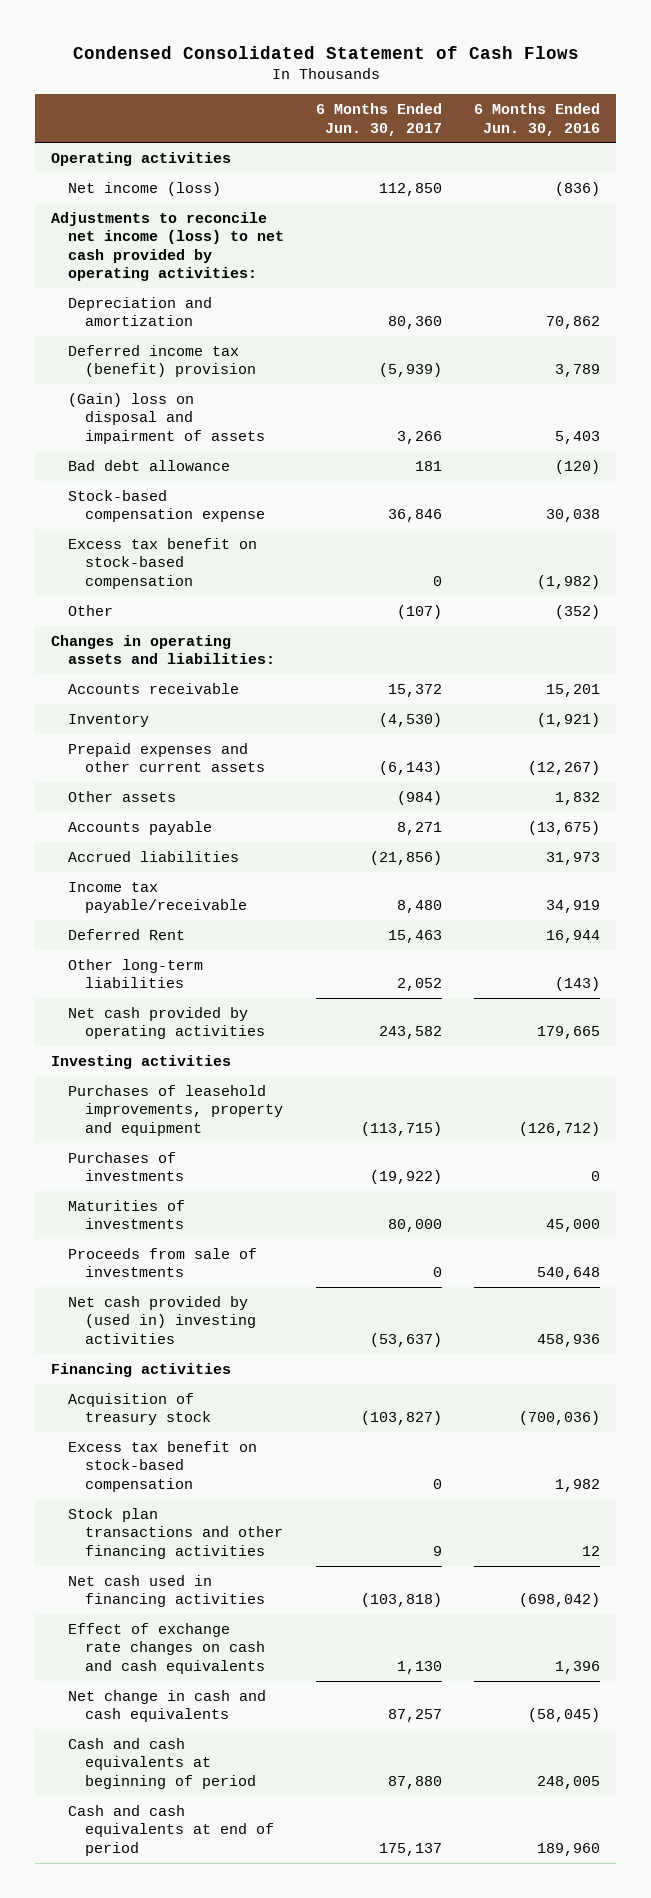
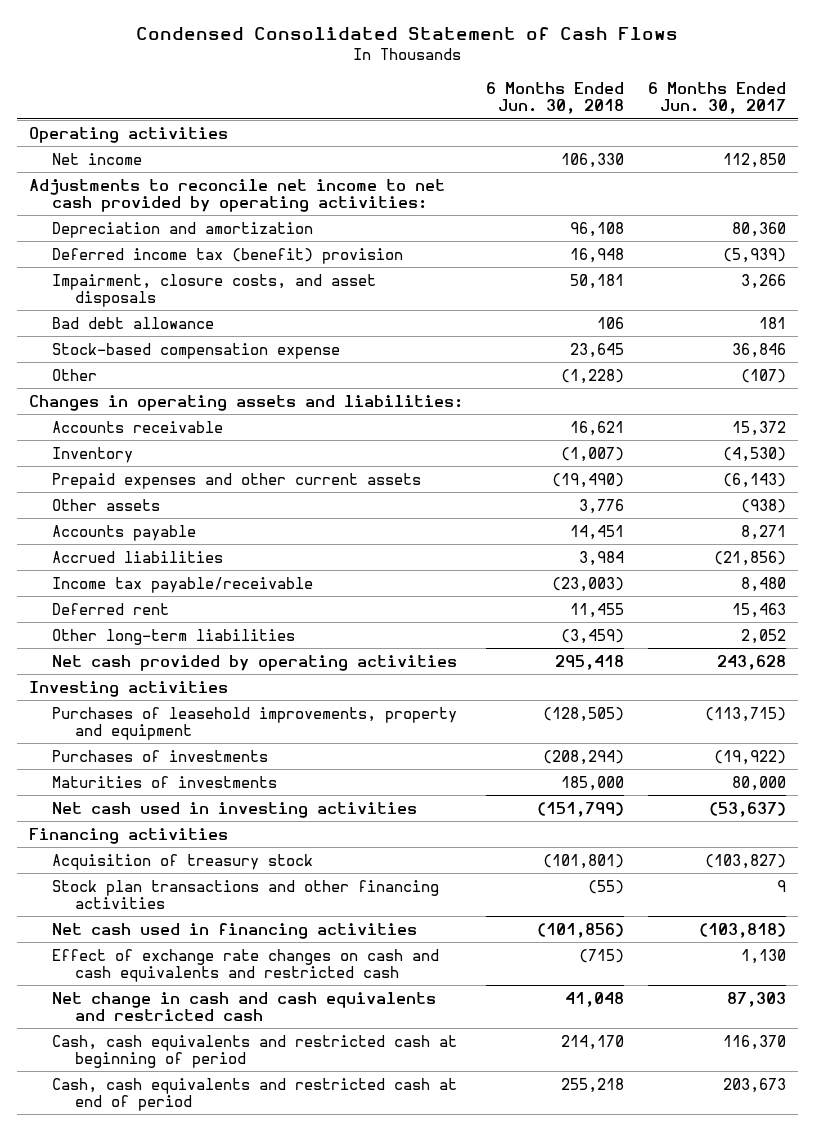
- | 6 Months Ended Jun. 30, 2017 | 6 Months Ended Jun. 30, 2016
+ | 6 Months Ended Jun. 30, 2018 | 6 Months Ended Jun. 30, 2017
- Net income (loss) | 112,850 | (836)
- Adjustments to reconcile net income (loss) to net cash provided by operating activities:
+ Net income | 106,330 | 112,850
+ Adjustments to reconcile net income to net cash provided by operating activities:
- (Gain) loss on disposal and impairment of assets | 3,266 | 5,403
+ Impairment, closure costs, and asset disposals | 50,181 | 3,266
- Excess tax benefit on stock-based compensation | 0 | (1,982)
- Other assets | (984) | 1,832
+ Other assets | 3,776 | (938)
- Deferred Rent | 15,463 | 16,944
+ Deferred rent | 11,455 | 15,463
- Net cash provided by operating activities | 243,582 | 179,665
+ Net cash provided by operating activities | 295,418 | 243,628
- Proceeds from sale of investments | 0 | 540,648
- Net cash provided by (used in) investing activities | (53,637) | 458,936
+ Net cash used in investing activities | (151,799) | (53,637)
- Excess tax benefit on stock-based compensation | 0 | 1,982
- Effect of exchange rate changes on cash and cash equivalents | 1,130 | 1,396
- Net change in cash and cash equivalents | 87,257 | (58,045)
- Cash and cash equivalents at beginning of period | 87,880 | 248,005
- Cash and cash equivalents at end of period | 175,137 | 189,960
+ Effect of exchange rate changes on cash and cash equivalents and restricted cash | (715) | 1,130
+ Net change in cash and cash equivalents and restricted cash | 41,048 | 87,303
+ Cash, cash equivalents and restricted cash at beginning of period | 214,170 | 116,370
+ Cash, cash equivalents and restricted cash at end of period | 255,218 | 203,673

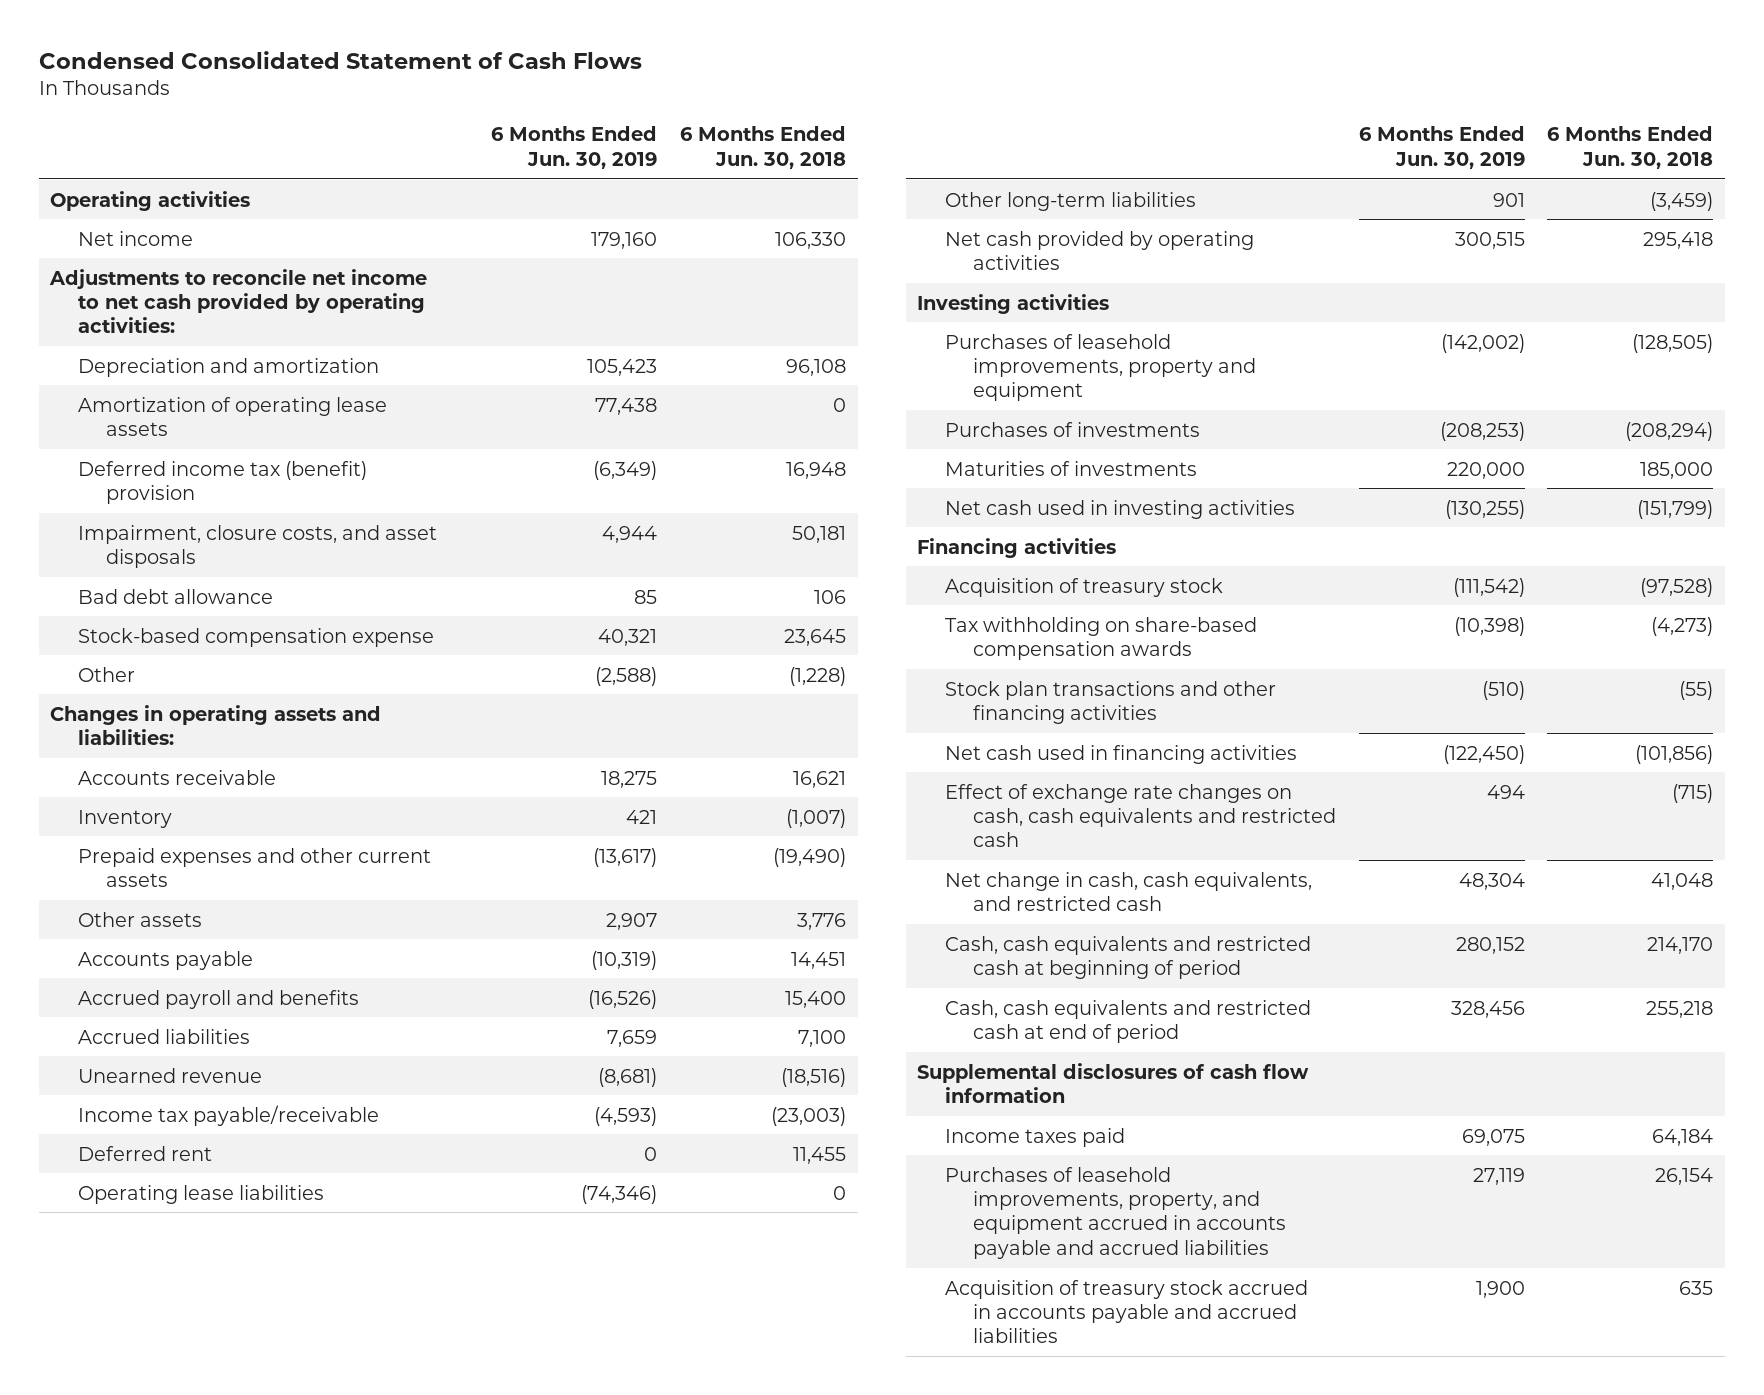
- | 6 Months Ended Jun. 30, 2018 | 6 Months Ended Jun. 30, 2017
+ | 6 Months Ended Jun. 30, 2019 | 6 Months Ended Jun. 30, 2018
+ Amortization of operating lease assets | 77,438 | 0
- Accrued liabilities | 3,984 | (21,856)
+ Accrued payroll and benefits | (16,526) | 15,400
+ Accrued liabilities | 7,659 | 7,100
+ Unearned revenue | (8,681) | (18,516)
+ Operating lease liabilities | (74,346) | 0
- Acquisition of treasury stock | (101,801) | (103,827)
+ Acquisition of treasury stock | (111,542) | (97,528)
+ Tax withholding on share-based compensation awards | (10,398) | (4,273)
- Effect of exchange rate changes on cash and cash equivalents and restricted cash | (715) | 1,130
- Net change in cash and cash equivalents and restricted cash | 41,048 | 87,303
+ Effect of exchange rate changes on cash, cash equivalents and restricted cash | 494 | (715)
+ Net change in cash, cash equivalents, and restricted cash | 48,304 | 41,048
+ Supplemental disclosures of cash flow information
+ Income taxes paid | 69,075 | 64,184
+ Purchases of leasehold improvements, property, and equipment accrued in accounts payable and accrued liabilities | 27,119 | 26,154
+ Acquisition of treasury stock accrued in accounts payable and accrued liabilities | 1,900 | 635

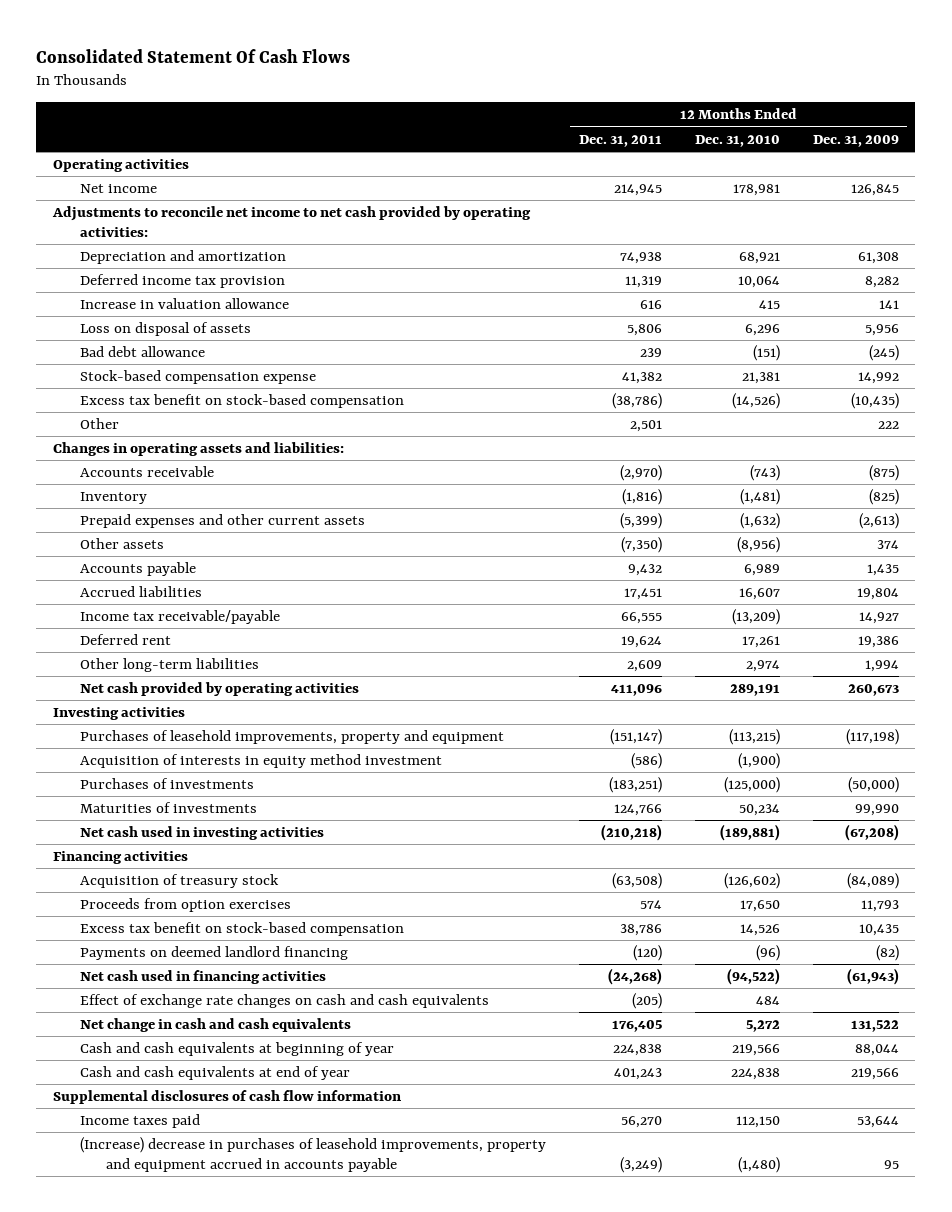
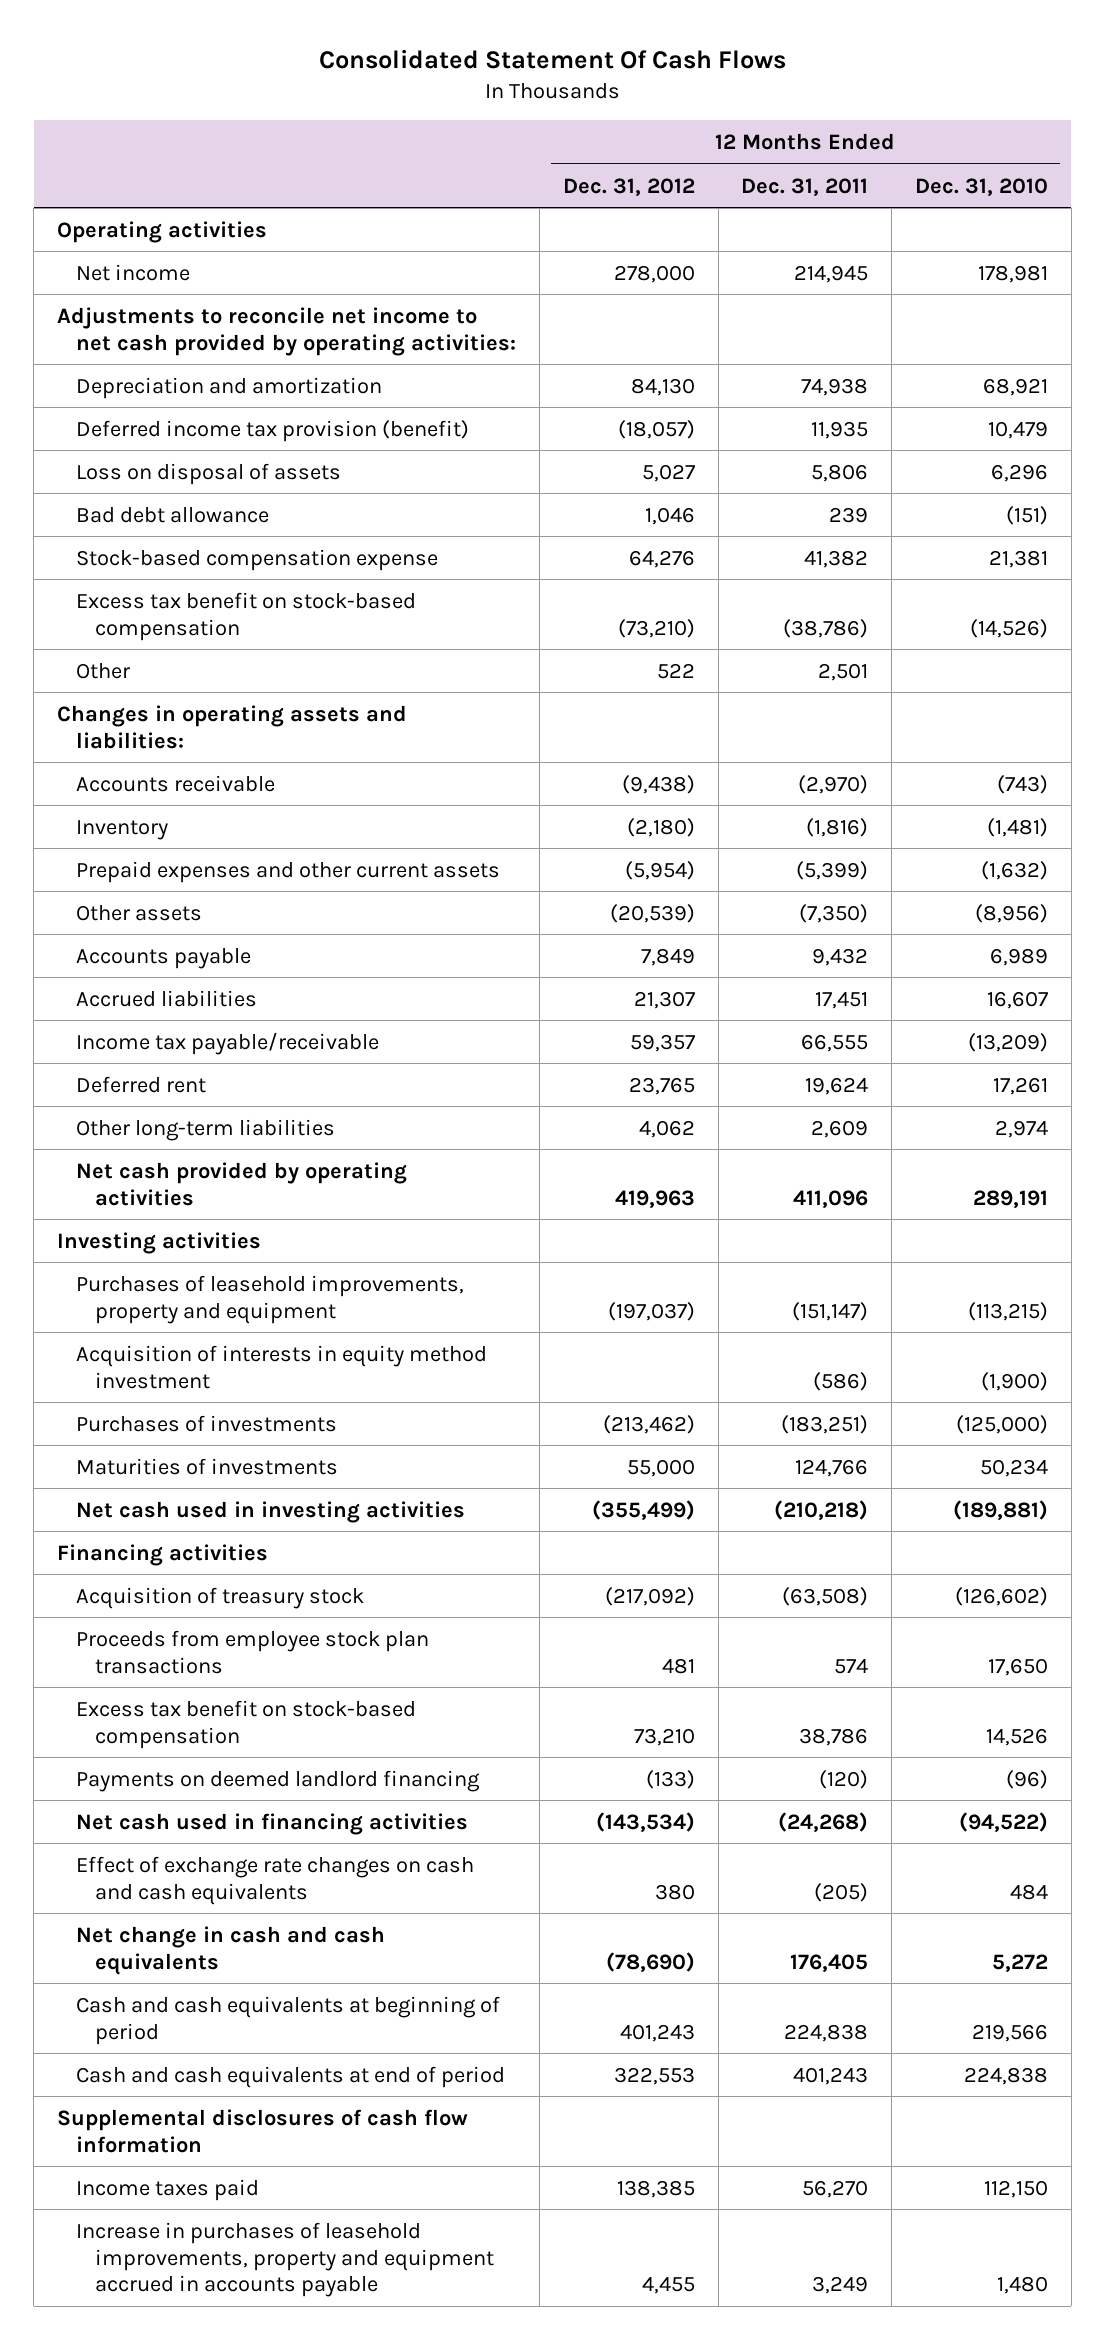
- | 12 Months Ended Dec. 31, 2011 | 12 Months Ended Dec. 31, 2010 | 12 Months Ended Dec. 31, 2009
+ | 12 Months Ended Dec. 31, 2012 | 12 Months Ended Dec. 31, 2011 | 12 Months Ended Dec. 31, 2010
- Deferred income tax provision | 11,319 | 10,064 | 8,282
- Increase in valuation allowance | 616 | 415 | 141
+ Deferred income tax provision (benefit) | (18,057) | 11,935 | 10,479
- Income tax receivable/payable | 66,555 | (13,209) | 14,927
+ Income tax payable/receivable | 59,357 | 66,555 | (13,209)
- Proceeds from option exercises | 574 | 17,650 | 11,793
+ Proceeds from employee stock plan transactions | 481 | 574 | 17,650
- Cash and cash equivalents at beginning of year | 224,838 | 219,566 | 88,044
- Cash and cash equivalents at end of year | 401,243 | 224,838 | 219,566
+ Cash and cash equivalents at beginning of period | 401,243 | 224,838 | 219,566
+ Cash and cash equivalents at end of period | 322,553 | 401,243 | 224,838
- (Increase) decrease in purchases of leasehold improvements, property and equipment accrued in accounts payable | (3,249) | (1,480) | 95
+ Increase in purchases of leasehold improvements, property and equipment accrued in accounts payable | 4,455 | 3,249 | 1,480

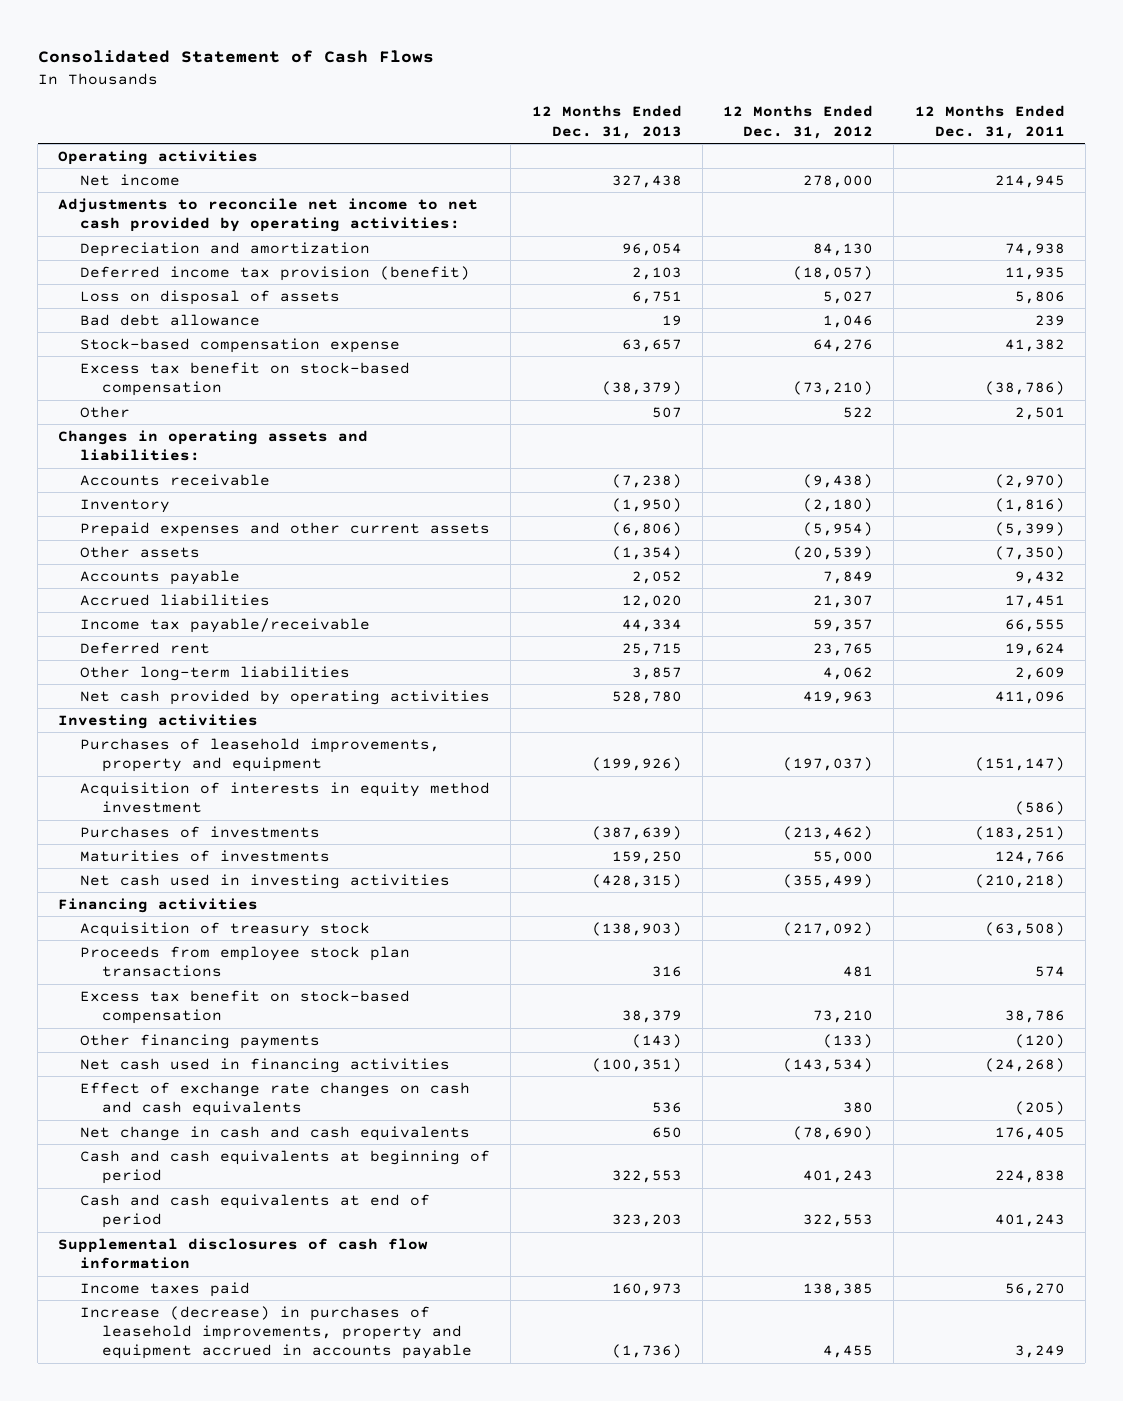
- Consolidated Statement Of Cash Flows
+ Consolidated Statement of Cash Flows
- | 12 Months Ended Dec. 31, 2012 | 12 Months Ended Dec. 31, 2011 | 12 Months Ended Dec. 31, 2010
+ | 12 Months Ended Dec. 31, 2013 | 12 Months Ended Dec. 31, 2012 | 12 Months Ended Dec. 31, 2011
- Payments on deemed landlord financing | (133) | (120) | (96)
+ Other financing payments | (143) | (133) | (120)
- Increase in purchases of leasehold improvements, property and equipment accrued in accounts payable | 4,455 | 3,249 | 1,480
+ Increase (decrease) in purchases of leasehold improvements, property and equipment accrued in accounts payable | (1,736) | 4,455 | 3,249

